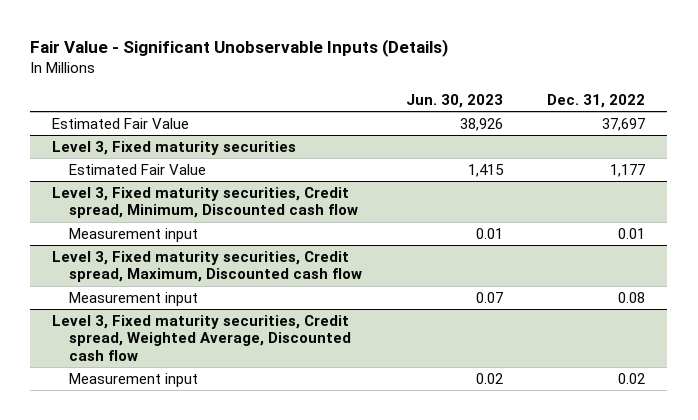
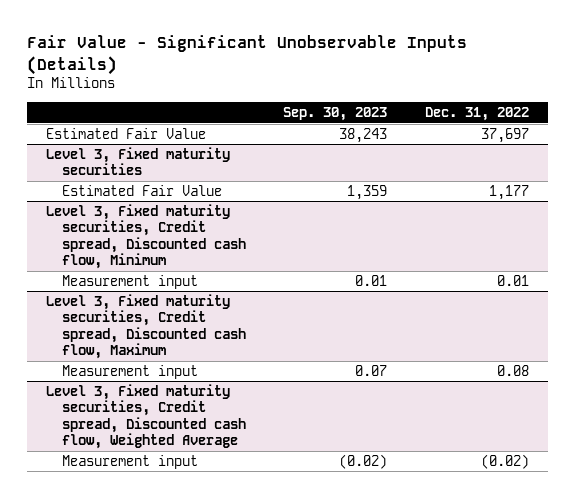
- | Jun. 30, 2023 | Dec. 31, 2022
+ | Sep. 30, 2023 | Dec. 31, 2022
- Level 3, Fixed maturity securities, Credit spread, Minimum, Discounted cash flow
+ Level 3, Fixed maturity securities, Credit spread, Discounted cash flow, Minimum
- Level 3, Fixed maturity securities, Credit spread, Maximum, Discounted cash flow
+ Level 3, Fixed maturity securities, Credit spread, Discounted cash flow, Maximum
- Level 3, Fixed maturity securities, Credit spread, Weighted Average, Discounted cash flow
- Measurement input | 0.02 | 0.02
+ Level 3, Fixed maturity securities, Credit spread, Discounted cash flow, Weighted Average
+ Measurement input | (0.02) | (0.02)

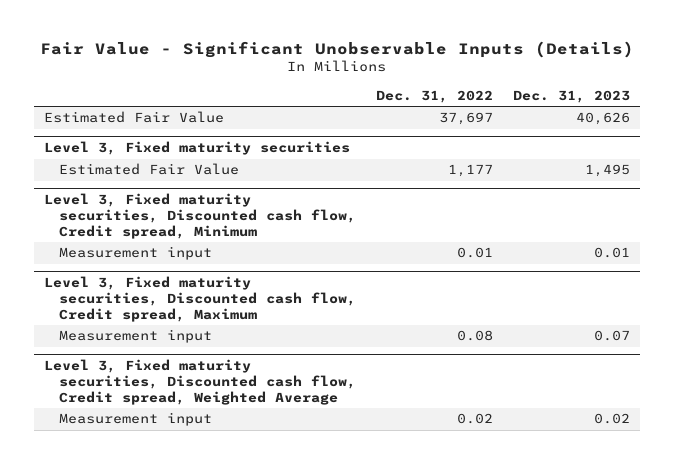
- | Sep. 30, 2023 | Dec. 31, 2022
+ | Dec. 31, 2022 | Dec. 31, 2023
- Level 3, Fixed maturity securities, Credit spread, Discounted cash flow, Minimum
+ Level 3, Fixed maturity securities, Discounted cash flow, Credit spread, Minimum
- Level 3, Fixed maturity securities, Credit spread, Discounted cash flow, Maximum
+ Level 3, Fixed maturity securities, Discounted cash flow, Credit spread, Maximum
- Level 3, Fixed maturity securities, Credit spread, Discounted cash flow, Weighted Average
- Measurement input | (0.02) | (0.02)
+ Level 3, Fixed maturity securities, Discounted cash flow, Credit spread, Weighted Average
+ Measurement input | 0.02 | 0.02

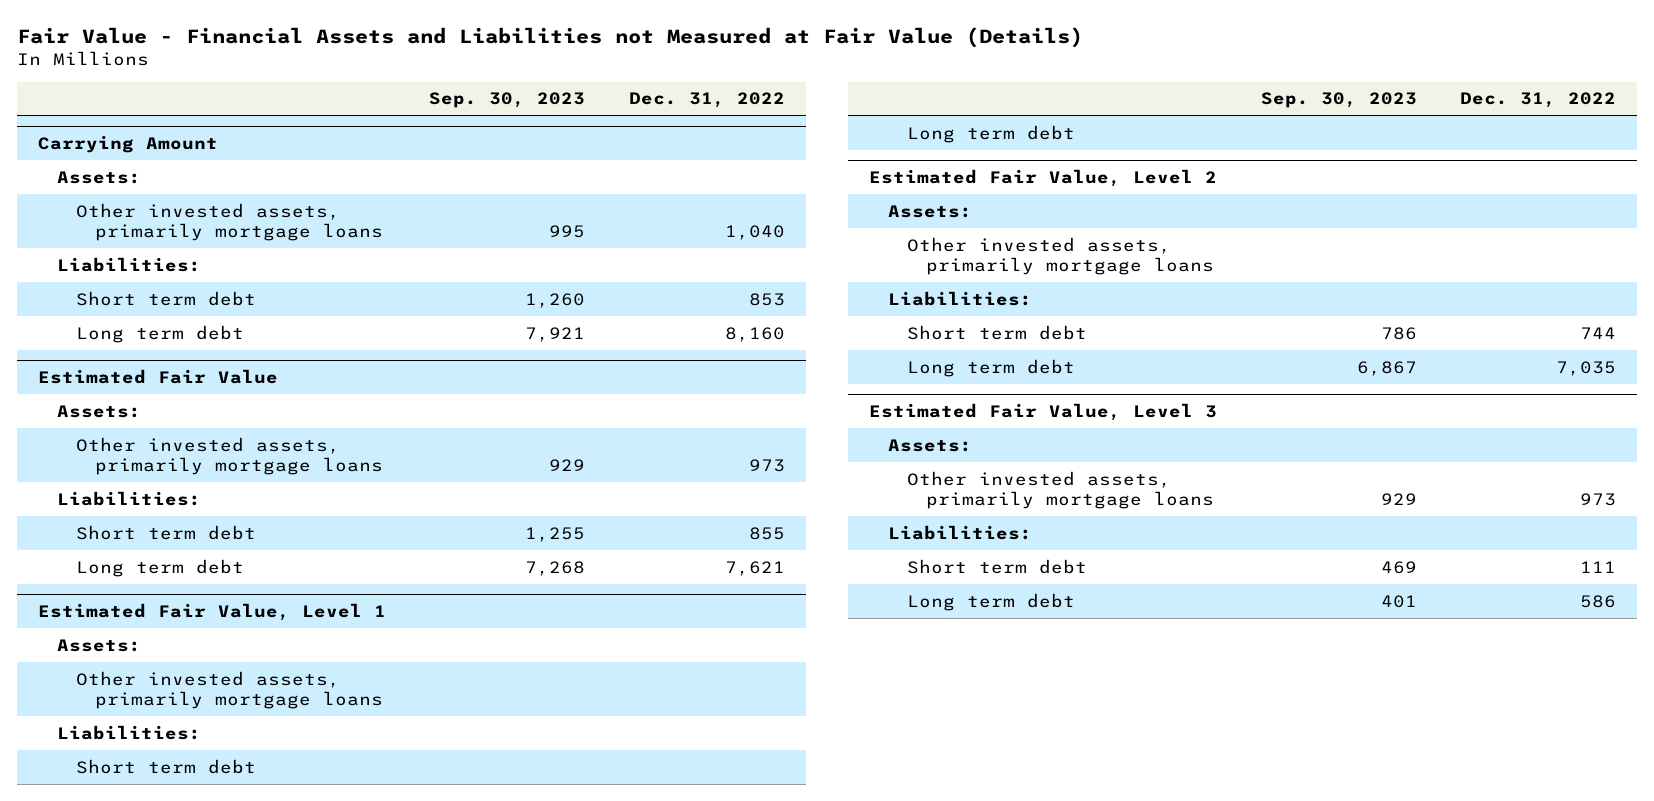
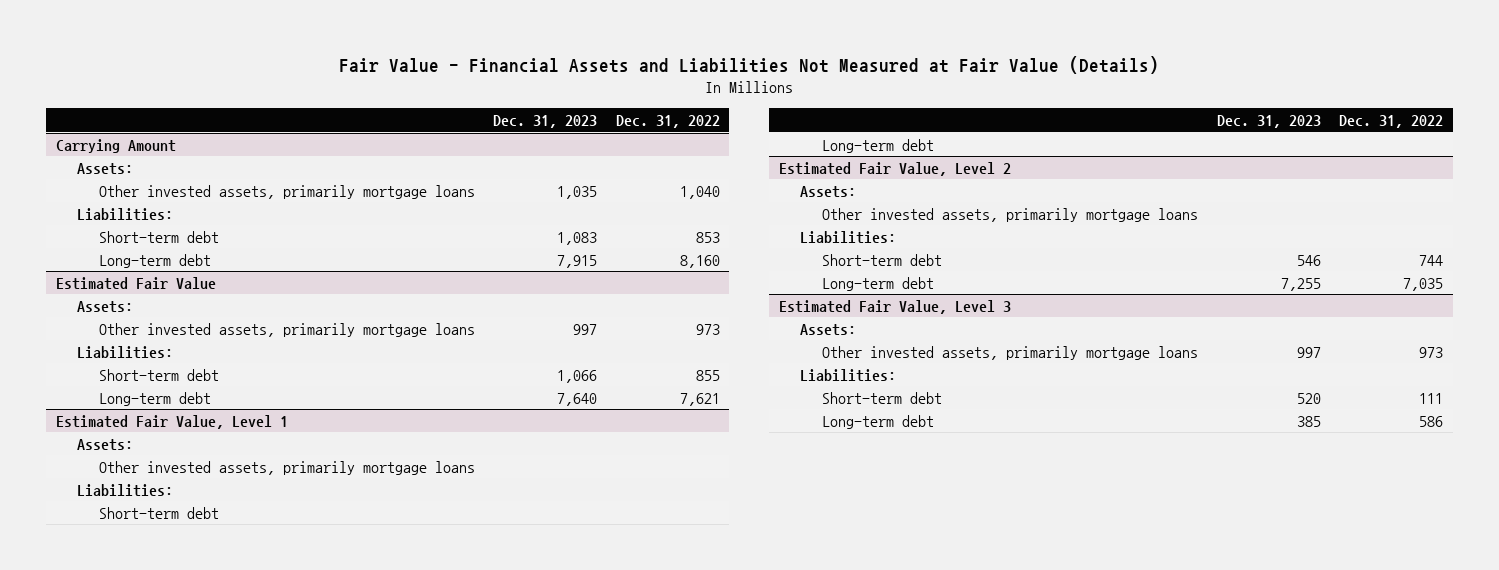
- Fair Value - Financial Assets and Liabilities not Measured at Fair Value (Details)
+ Fair Value - Financial Assets and Liabilities Not Measured at Fair Value (Details)
- | Sep. 30, 2023 | Dec. 31, 2022
+ | Dec. 31, 2023 | Dec. 31, 2022
@ Carrying Amount
- Short term debt | 1,260 | 853
- Long term debt | 7,921 | 8,160
+ Short-term debt | 1,083 | 853
+ Long-term debt | 7,915 | 8,160
@ Estimated Fair Value
- Short term debt | 1,255 | 855
- Long term debt | 7,268 | 7,621
+ Short-term debt | 1,066 | 855
+ Long-term debt | 7,640 | 7,621
@ Estimated Fair Value, Level 1
- Short term debt
- Long term debt
+ Short-term debt
+ Long-term debt
@ Estimated Fair Value, Level 2
- Short term debt | 786 | 744
- Long term debt | 6,867 | 7,035
+ Short-term debt | 546 | 744
+ Long-term debt | 7,255 | 7,035
@ Estimated Fair Value, Level 3
- Short term debt | 469 | 111
- Long term debt | 401 | 586
+ Short-term debt | 520 | 111
+ Long-term debt | 385 | 586

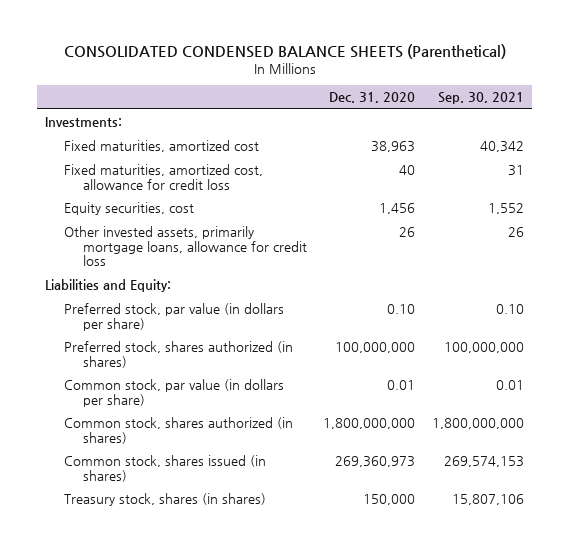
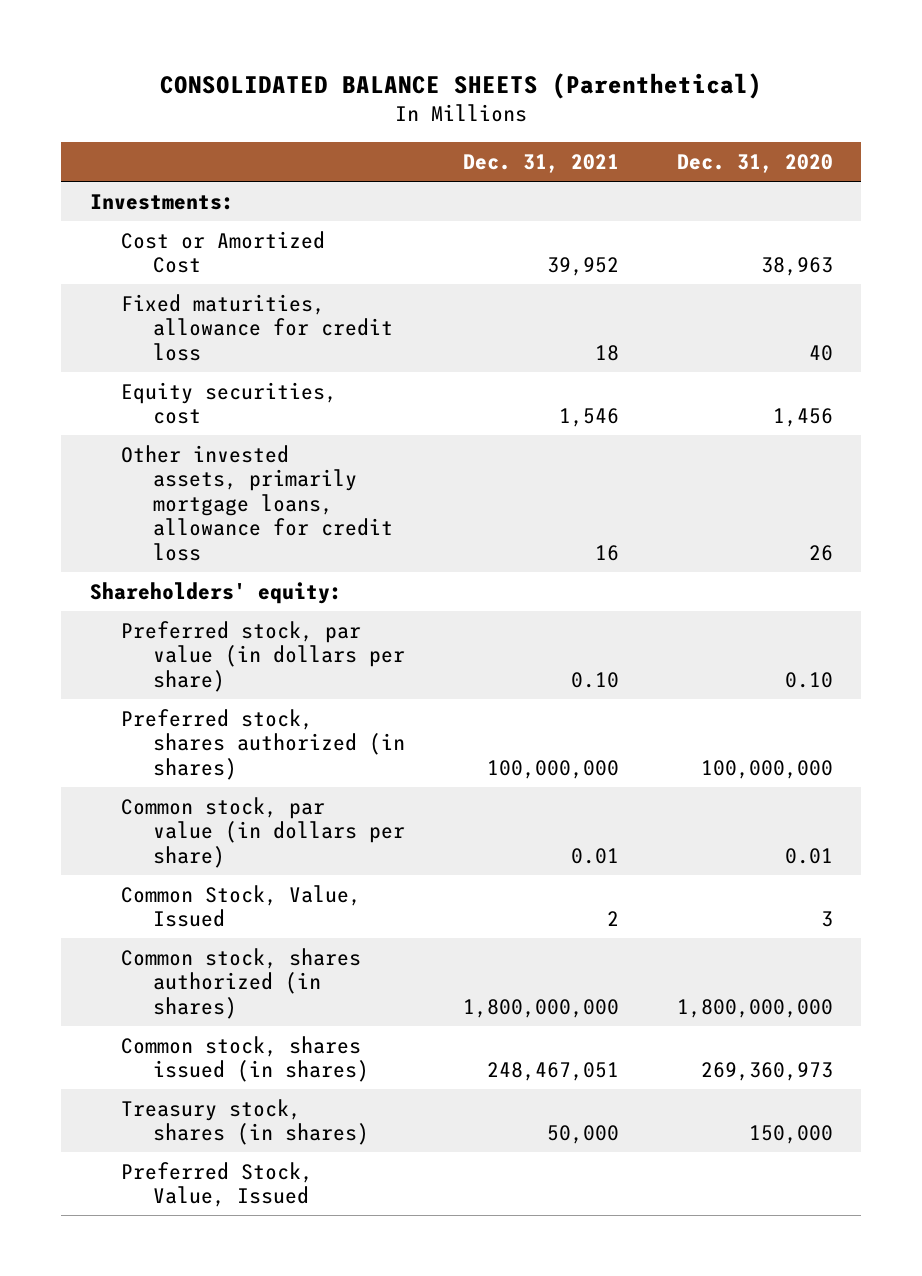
- CONSOLIDATED CONDENSED BALANCE SHEETS (Parenthetical)
+ CONSOLIDATED BALANCE SHEETS (Parenthetical)
- | Dec. 31, 2020 | Sep. 30, 2021
+ | Dec. 31, 2021 | Dec. 31, 2020
- Fixed maturities, amortized cost | 38,963 | 40,342
- Fixed maturities, amortized cost, allowance for credit loss | 40 | 31
+ Cost or Amortized Cost | 39,952 | 38,963
+ Fixed maturities, allowance for credit loss | 18 | 40
- Liabilities and Equity:
+ Shareholders' equity:
+ Common Stock, Value, Issued | 2 | 3
+ Preferred Stock, Value, Issued

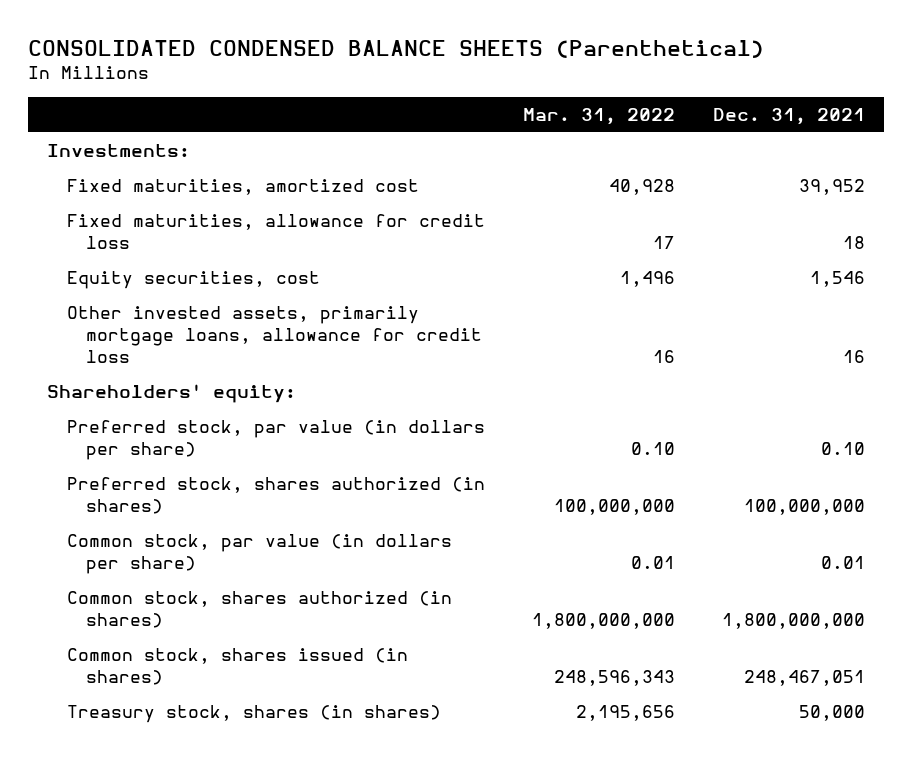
- CONSOLIDATED BALANCE SHEETS (Parenthetical)
+ CONSOLIDATED CONDENSED BALANCE SHEETS (Parenthetical)
- | Dec. 31, 2021 | Dec. 31, 2020
+ | Mar. 31, 2022 | Dec. 31, 2021
- Cost or Amortized Cost | 39,952 | 38,963
+ Fixed maturities, amortized cost | 40,928 | 39,952
- Common Stock, Value, Issued | 2 | 3
- Preferred Stock, Value, Issued

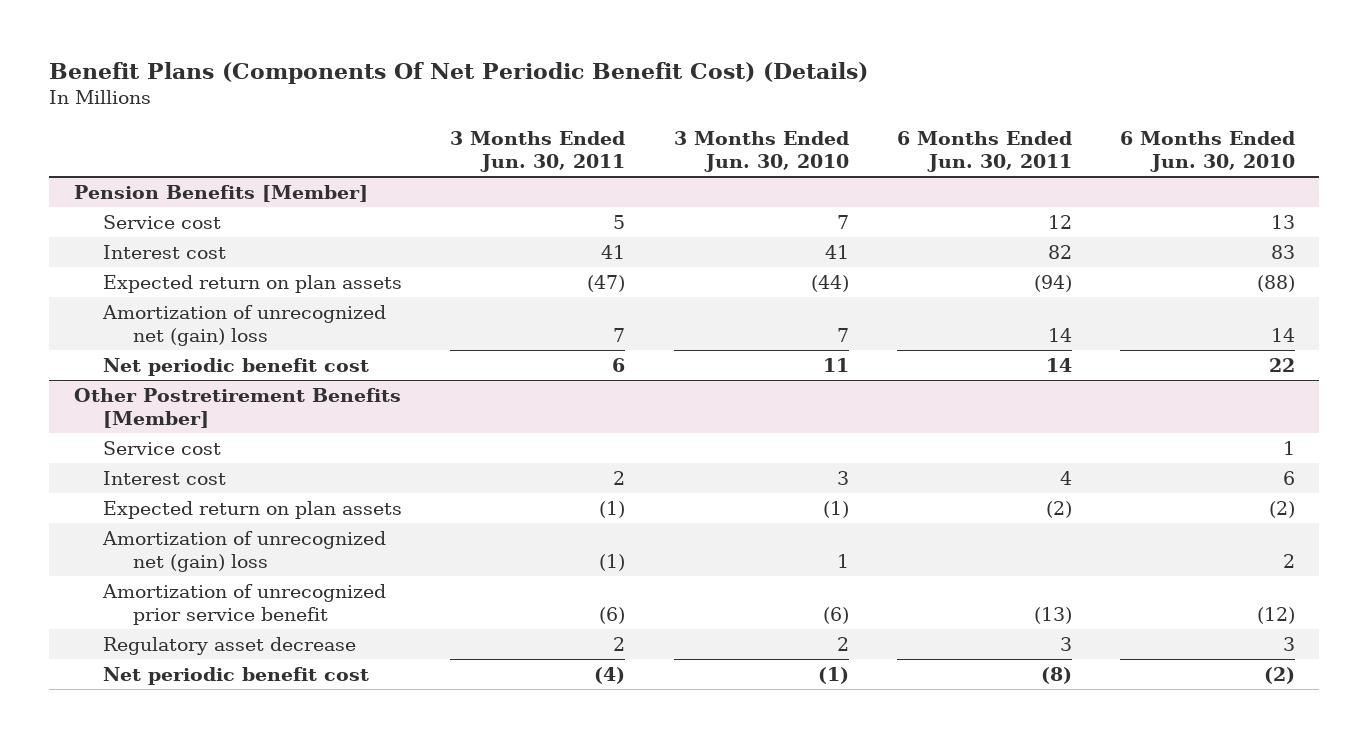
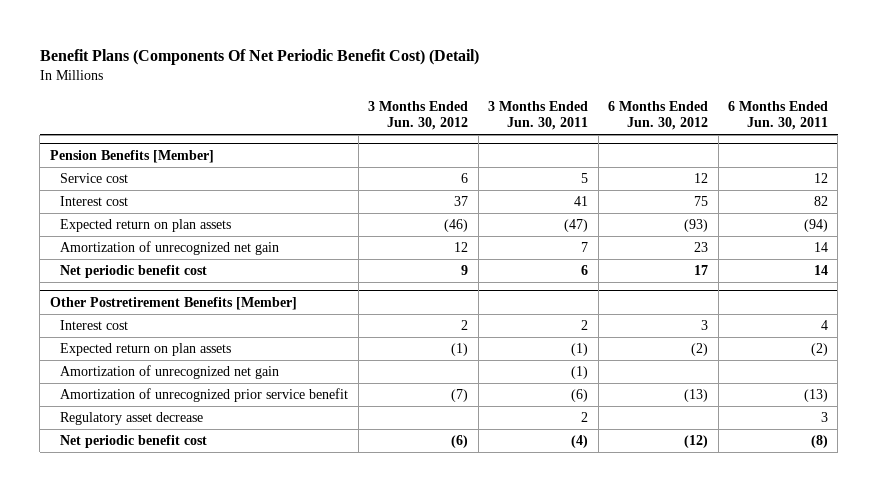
- Benefit Plans (Components Of Net Periodic Benefit Cost) (Details)
+ Benefit Plans (Components Of Net Periodic Benefit Cost) (Detail)
- | 3 Months Ended Jun. 30, 2011 | 3 Months Ended Jun. 30, 2010 | 6 Months Ended Jun. 30, 2011 | 6 Months Ended Jun. 30, 2010
+ | 3 Months Ended Jun. 30, 2012 | 3 Months Ended Jun. 30, 2011 | 6 Months Ended Jun. 30, 2012 | 6 Months Ended Jun. 30, 2011
@ Pension Benefits [Member]
- Amortization of unrecognized net (gain) loss | 7 | 7 | 14 | 14
+ Amortization of unrecognized net gain | 12 | 7 | 23 | 14
@ Other Postretirement Benefits [Member]
- Service cost | | | | 1
- Amortization of unrecognized net (gain) loss | (1) | 1 | | 2
+ Amortization of unrecognized net gain | | (1) | |

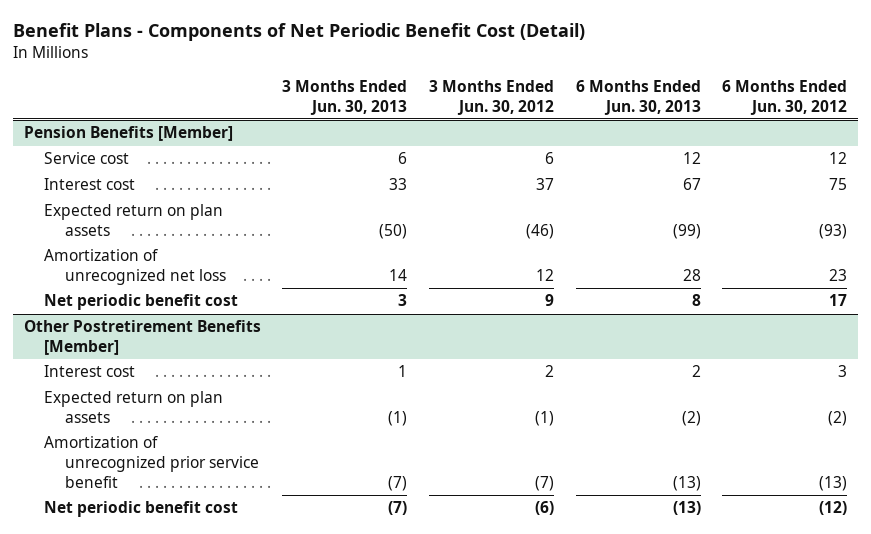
- Benefit Plans (Components Of Net Periodic Benefit Cost) (Detail)
+ Benefit Plans - Components of Net Periodic Benefit Cost (Detail)
- | 3 Months Ended Jun. 30, 2012 | 3 Months Ended Jun. 30, 2011 | 6 Months Ended Jun. 30, 2012 | 6 Months Ended Jun. 30, 2011
+ | 3 Months Ended Jun. 30, 2013 | 3 Months Ended Jun. 30, 2012 | 6 Months Ended Jun. 30, 2013 | 6 Months Ended Jun. 30, 2012
@ Pension Benefits [Member]
- Amortization of unrecognized net gain | 12 | 7 | 23 | 14
+ Amortization of unrecognized net loss | 14 | 12 | 28 | 23
@ Other Postretirement Benefits [Member]
- Amortization of unrecognized net gain | | (1) | |
- Regulatory asset decrease | | 2 | | 3

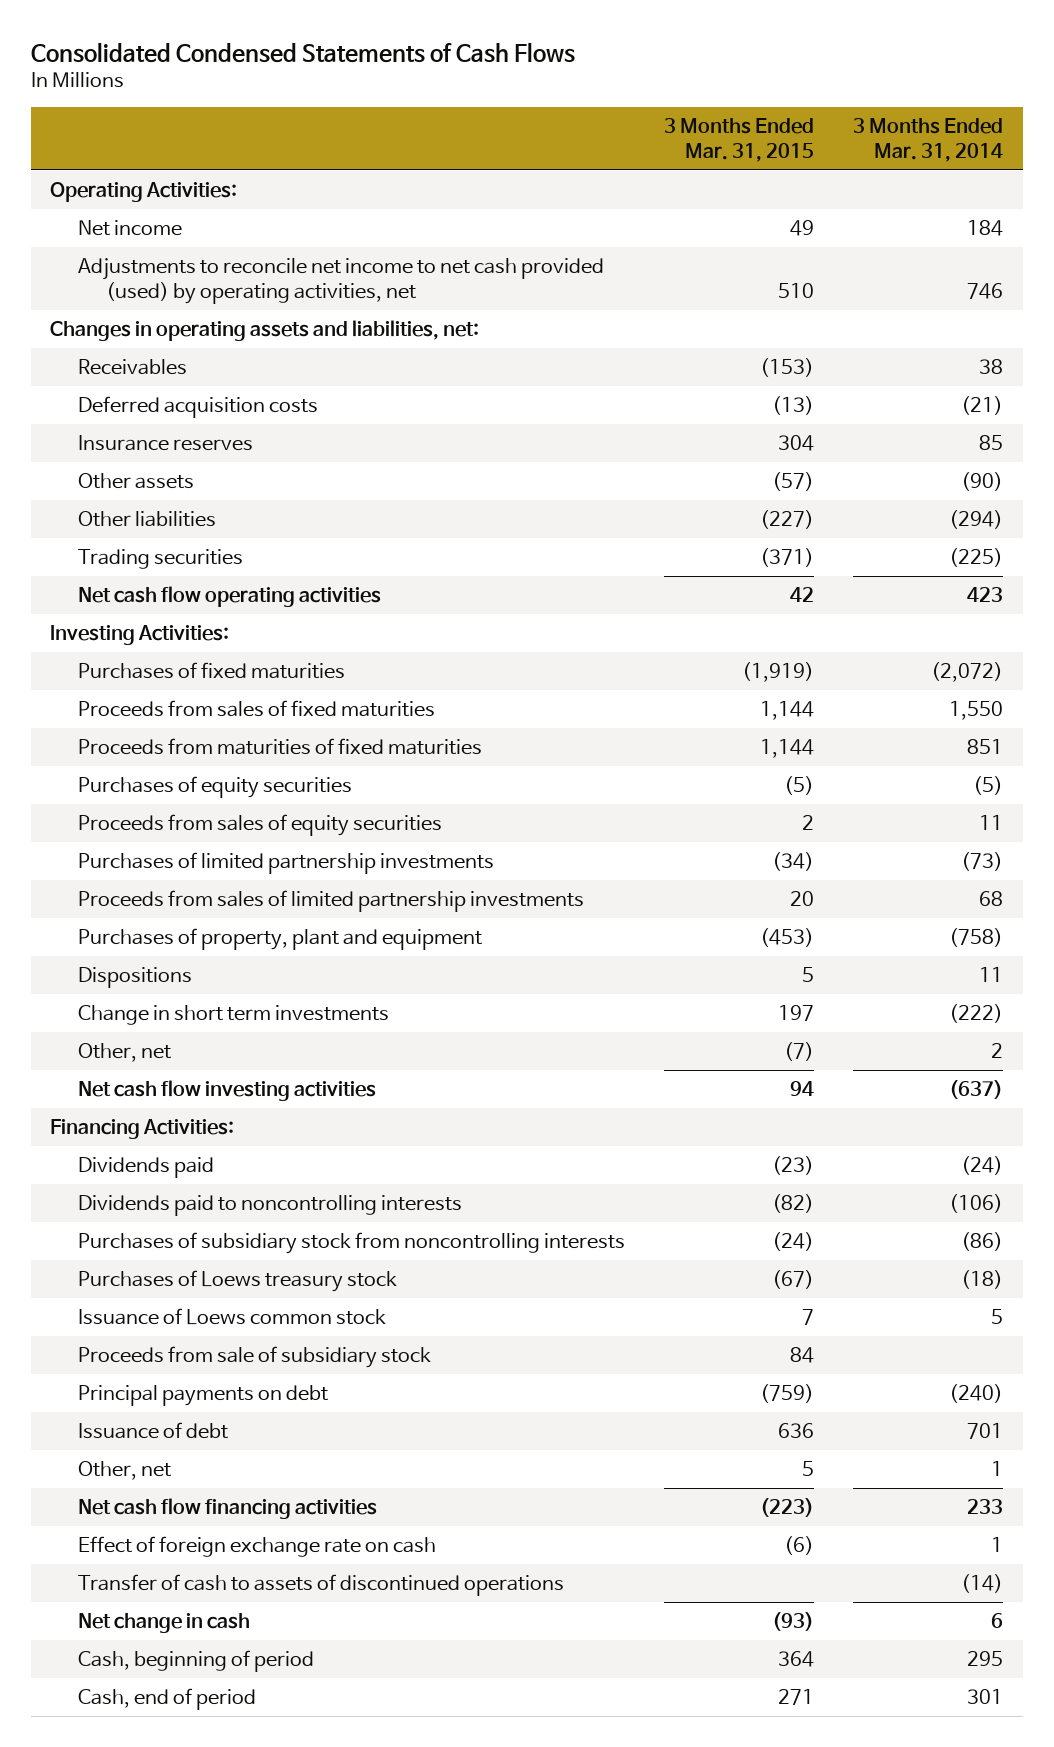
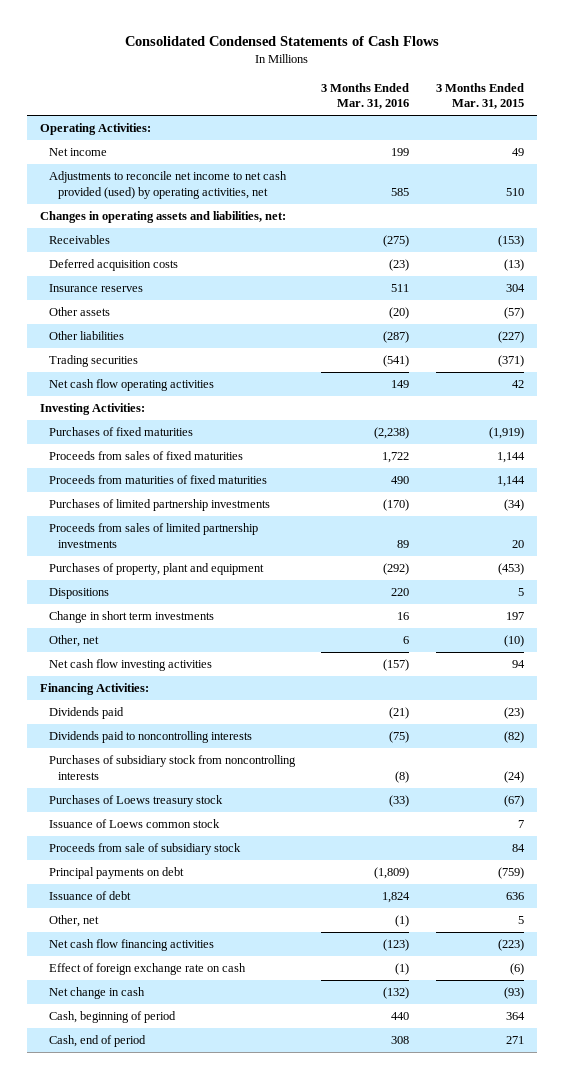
- | 3 Months Ended Mar. 31, 2015 | 3 Months Ended Mar. 31, 2014
+ | 3 Months Ended Mar. 31, 2016 | 3 Months Ended Mar. 31, 2015
- Purchases of equity securities | (5) | (5)
- Proceeds from sales of equity securities | 2 | 11
- Other, net | (7) | 2
+ Other, net | 6 | (10)
- Transfer of cash to assets of discontinued operations | | (14)

